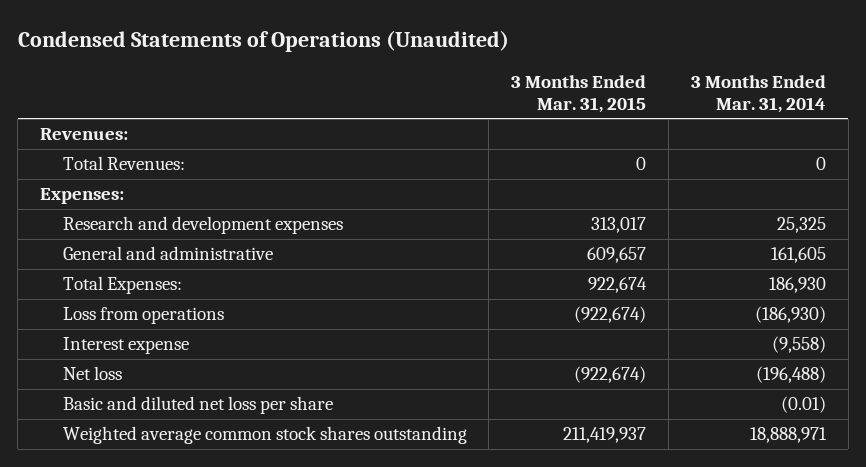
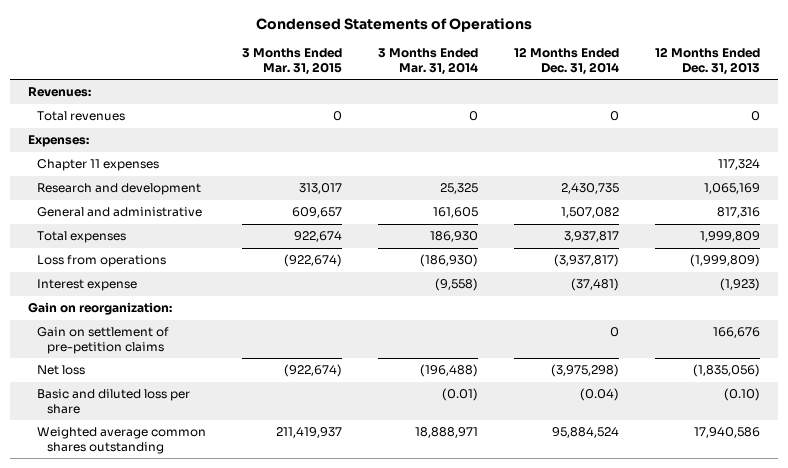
- Condensed Statements of Operations (Unaudited)
+ Condensed Statements of Operations
- | 3 Months Ended Mar. 31, 2015 | 3 Months Ended Mar. 31, 2014
+ | 3 Months Ended Mar. 31, 2015 | 3 Months Ended Mar. 31, 2014 | 12 Months Ended Dec. 31, 2014 | 12 Months Ended Dec. 31, 2013
- Total Revenues: | 0 | 0
+ Total revenues | 0 | 0 | 0 | 0
- Research and development expenses | 313,017 | 25,325
+ Chapter 11 expenses | | | | 117,324
+ Research and development | 313,017 | 25,325 | 2,430,735 | 1,065,169
- Total Expenses: | 922,674 | 186,930
+ Total expenses | 922,674 | 186,930 | 3,937,817 | 1,999,809
+ Gain on reorganization:
+ Gain on settlement of pre-petition claims | | | 0 | 166,676
- Basic and diluted net loss per share | | (0.01)
- Weighted average common stock shares outstanding | 211,419,937 | 18,888,971
+ Basic and diluted loss per share | | (0.01) | (0.04) | (0.10)
+ Weighted average common shares outstanding | 211,419,937 | 18,888,971 | 95,884,524 | 17,940,586

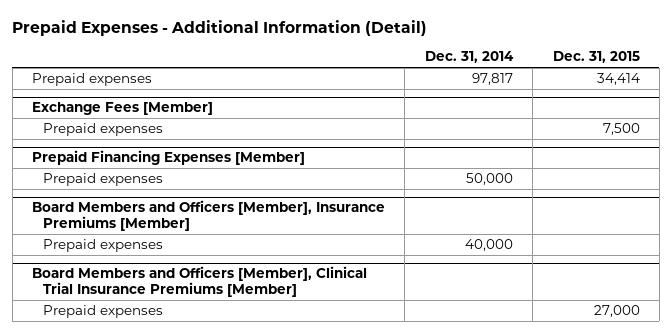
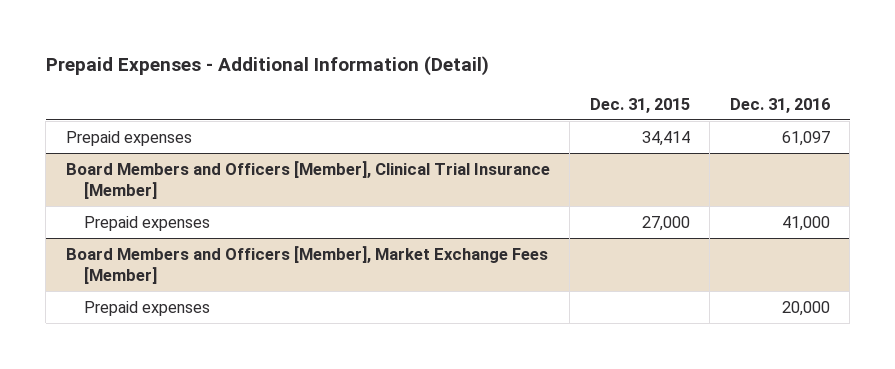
- | Dec. 31, 2014 | Dec. 31, 2015
+ | Dec. 31, 2015 | Dec. 31, 2016
- Exchange Fees [Member]
- Prepaid expenses | | 7,500
- Prepaid Financing Expenses [Member]
- Prepaid expenses | 50,000 |
- Board Members and Officers [Member], Insurance Premiums [Member]
- Prepaid expenses | 40,000 |
- Board Members and Officers [Member], Clinical Trial Insurance Premiums [Member]
+ Board Members and Officers [Member], Clinical Trial Insurance [Member]
+ Board Members and Officers [Member], Market Exchange Fees [Member]
+ Prepaid expenses | | 20,000

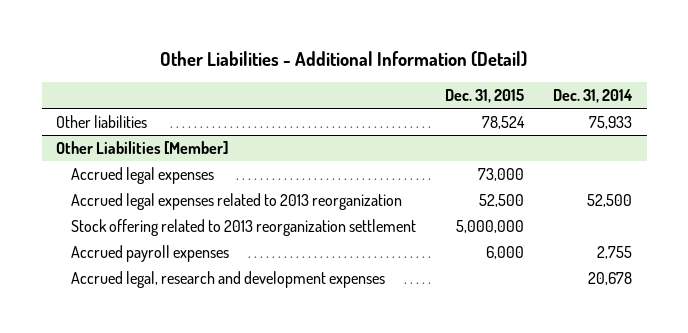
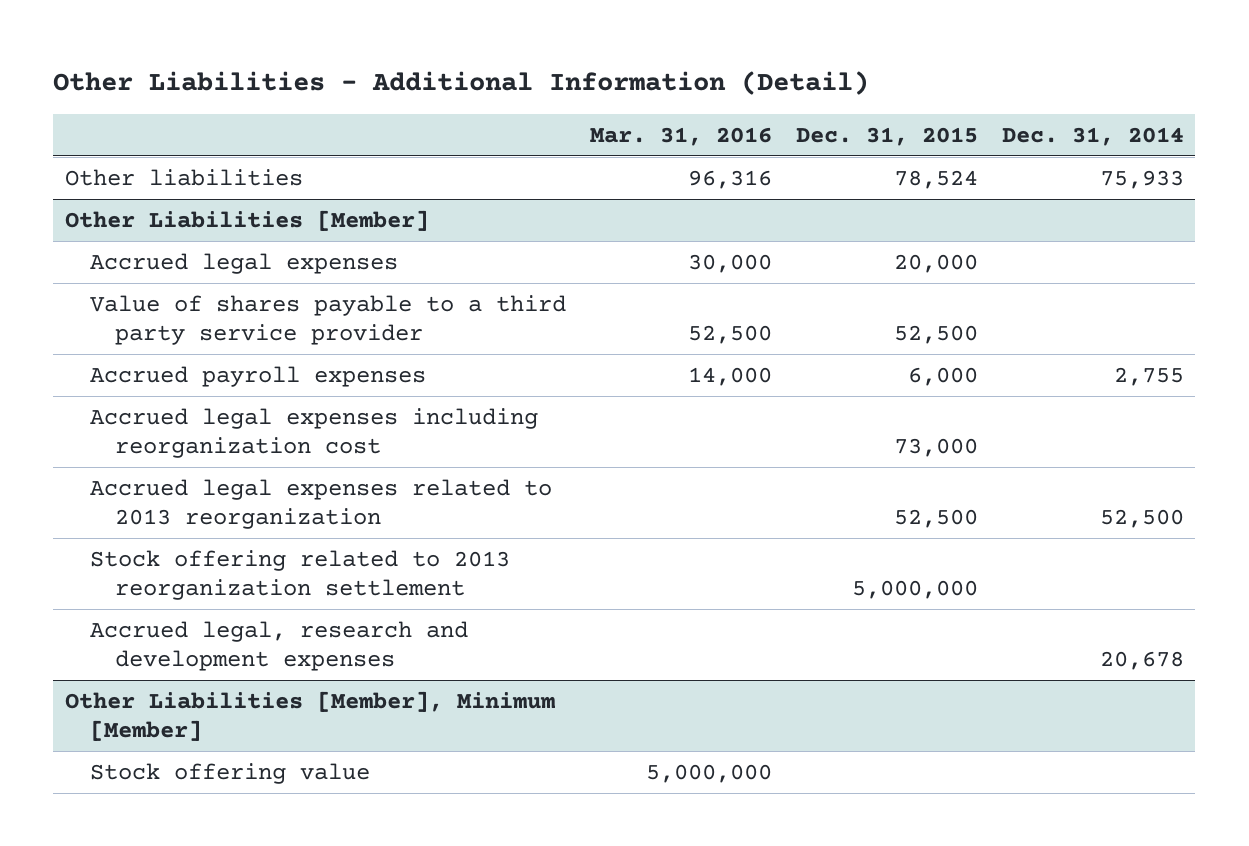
- | Dec. 31, 2015 | Dec. 31, 2014
+ | Mar. 31, 2016 | Dec. 31, 2015 | Dec. 31, 2014
@ Other Liabilities [Member]
- Accrued legal expenses | 73,000 |
+ Accrued legal expenses | 30,000 | 20,000 |
+ Value of shares payable to a third party service provider | 52,500 | 52,500 |
moved up: Accrued payroll expenses | 14,000 | 6,000 | 2,755
+ Accrued legal expenses including reorganization cost | | 73,000 |
+ Other Liabilities [Member], Minimum [Member]
+ Stock offering value | 5,000,000 | |

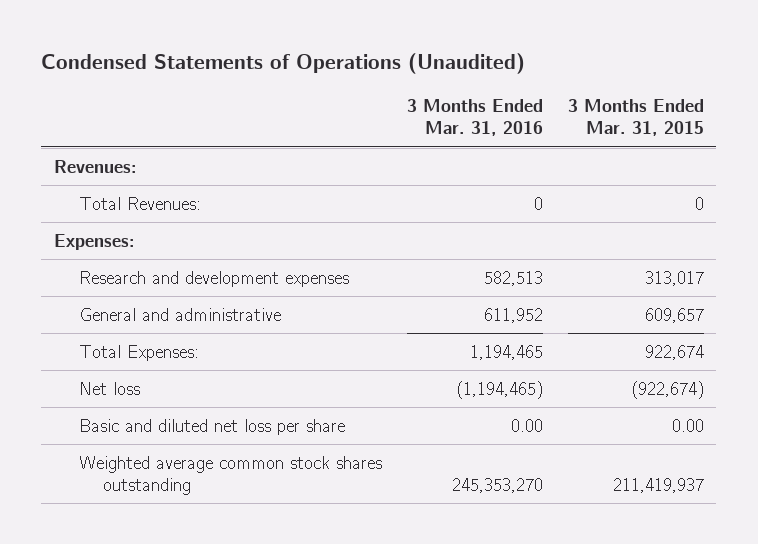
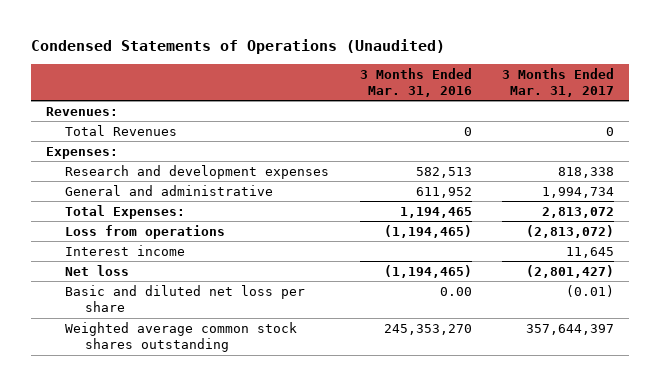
- | 3 Months Ended Mar. 31, 2016 | 3 Months Ended Mar. 31, 2015
+ | 3 Months Ended Mar. 31, 2016 | 3 Months Ended Mar. 31, 2017
- Total Revenues: | 0 | 0
+ Total Revenues | 0 | 0
+ Loss from operations | (1,194,465) | (2,813,072)
+ Interest income | | 11,645

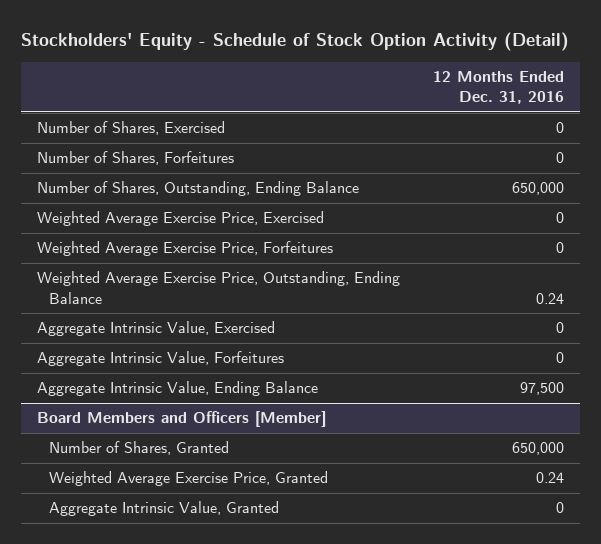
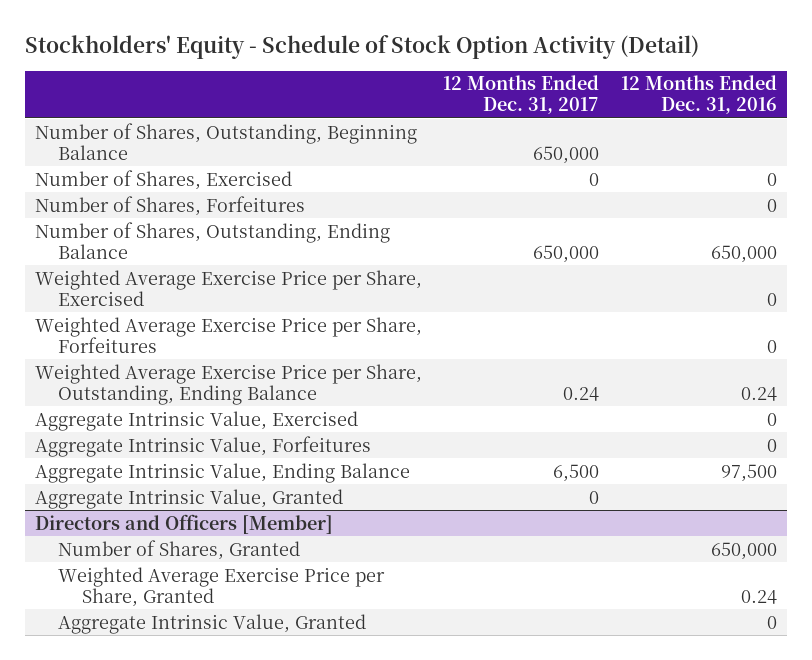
- | 12 Months Ended Dec. 31, 2016
+ | 12 Months Ended Dec. 31, 2017 | 12 Months Ended Dec. 31, 2016
+ Number of Shares, Outstanding, Beginning Balance | 650,000 |
- Weighted Average Exercise Price, Exercised | 0
- Weighted Average Exercise Price, Forfeitures | 0
- Weighted Average Exercise Price, Outstanding, Ending Balance | 0.24
+ Weighted Average Exercise Price per Share, Exercised | | 0
+ Weighted Average Exercise Price per Share, Forfeitures | | 0
+ Weighted Average Exercise Price per Share, Outstanding, Ending Balance | 0.24 | 0.24
- Board Members and Officers [Member]
+ Aggregate Intrinsic Value, Granted | 0 |
+ Directors and Officers [Member]
- Weighted Average Exercise Price, Granted | 0.24
+ Weighted Average Exercise Price per Share, Granted | | 0.24

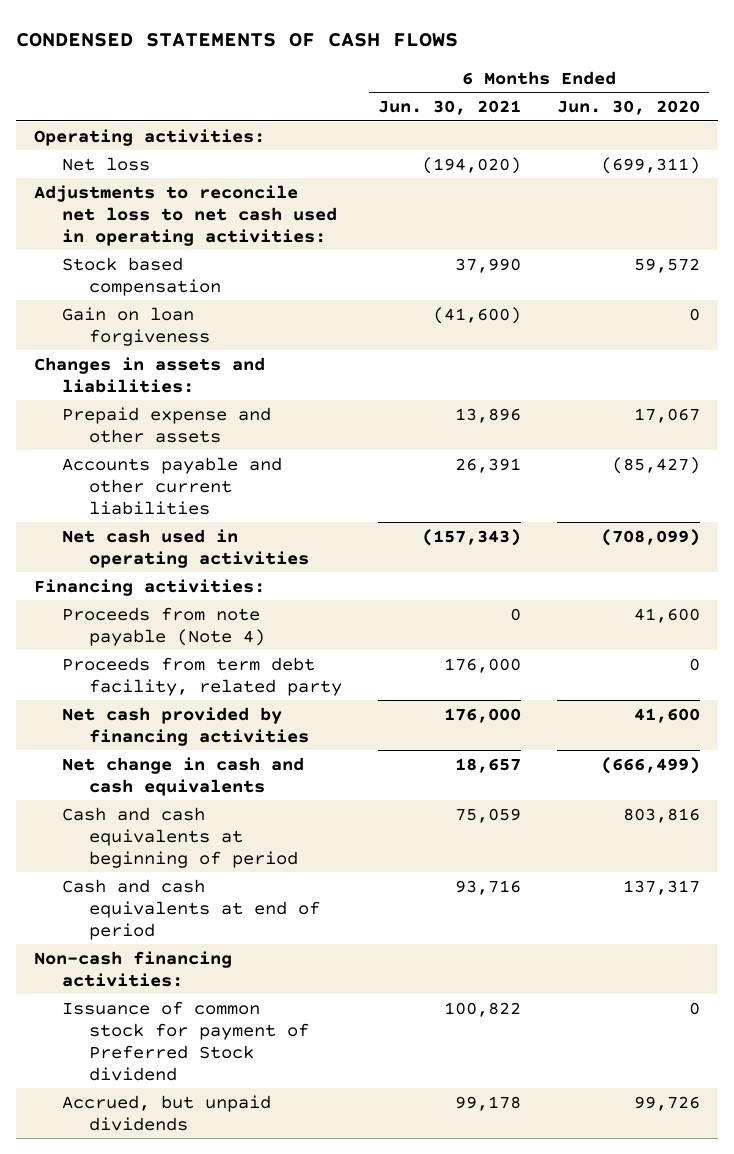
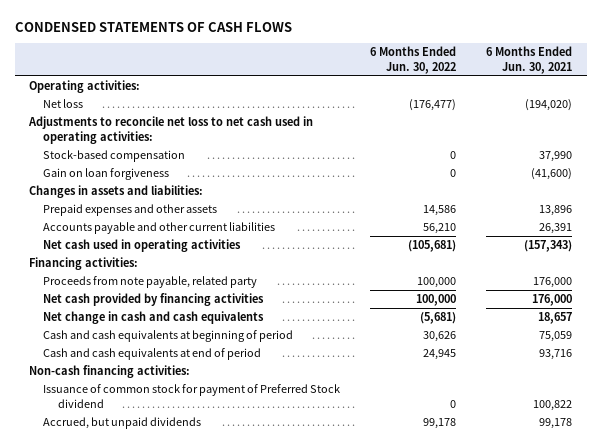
- | 6 Months Ended Jun. 30, 2021 | 6 Months Ended Jun. 30, 2020
+ | 6 Months Ended Jun. 30, 2022 | 6 Months Ended Jun. 30, 2021
- Stock based compensation | 37,990 | 59,572
+ Stock-based compensation | 0 | 37,990
- Prepaid expense and other assets | 13,896 | 17,067
+ Prepaid expenses and other assets | 14,586 | 13,896
- Proceeds from note payable (Note 4) | 0 | 41,600
- Proceeds from term debt facility, related party | 176,000 | 0
+ Proceeds from note payable, related party | 100,000 | 176,000

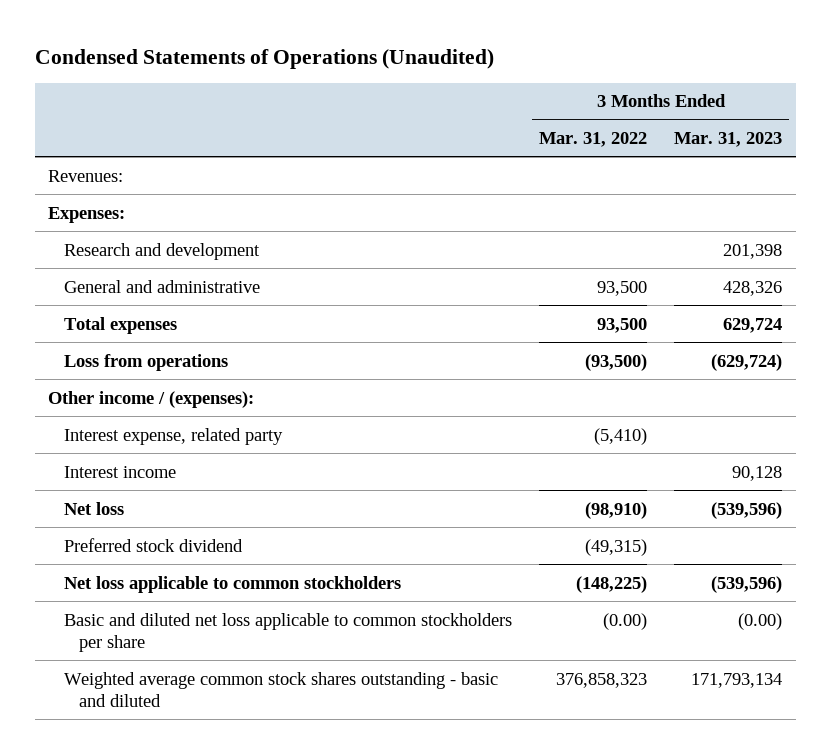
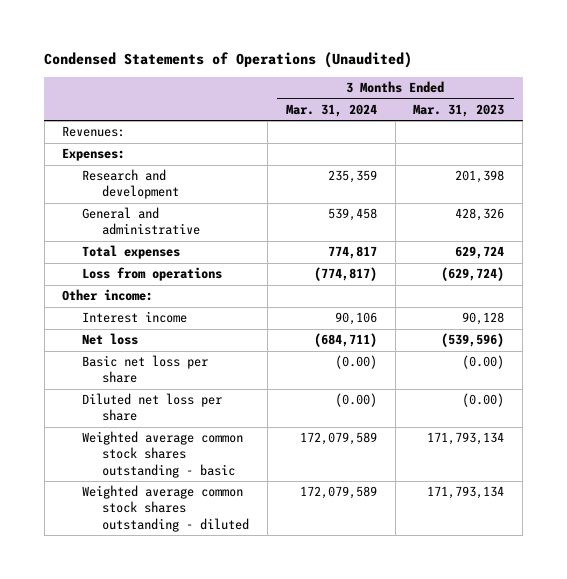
- | 3 Months Ended Mar. 31, 2022 | 3 Months Ended Mar. 31, 2023
+ | 3 Months Ended Mar. 31, 2024 | 3 Months Ended Mar. 31, 2023
- Other income / (expenses):
- Interest expense, related party | (5,410) |
+ Other income:
- Preferred stock dividend | (49,315) |
- Net loss applicable to common stockholders | (148,225) | (539,596)
- Basic and diluted net loss applicable to common stockholders per share | (0.00) | (0.00)
- Weighted average common stock shares outstanding - basic and diluted | 376,858,323 | 171,793,134
+ Basic net loss per share | (0.00) | (0.00)
+ Diluted net loss per share | (0.00) | (0.00)
+ Weighted average common stock shares outstanding - basic | 172,079,589 | 171,793,134
+ Weighted average common stock shares outstanding - diluted | 172,079,589 | 171,793,134

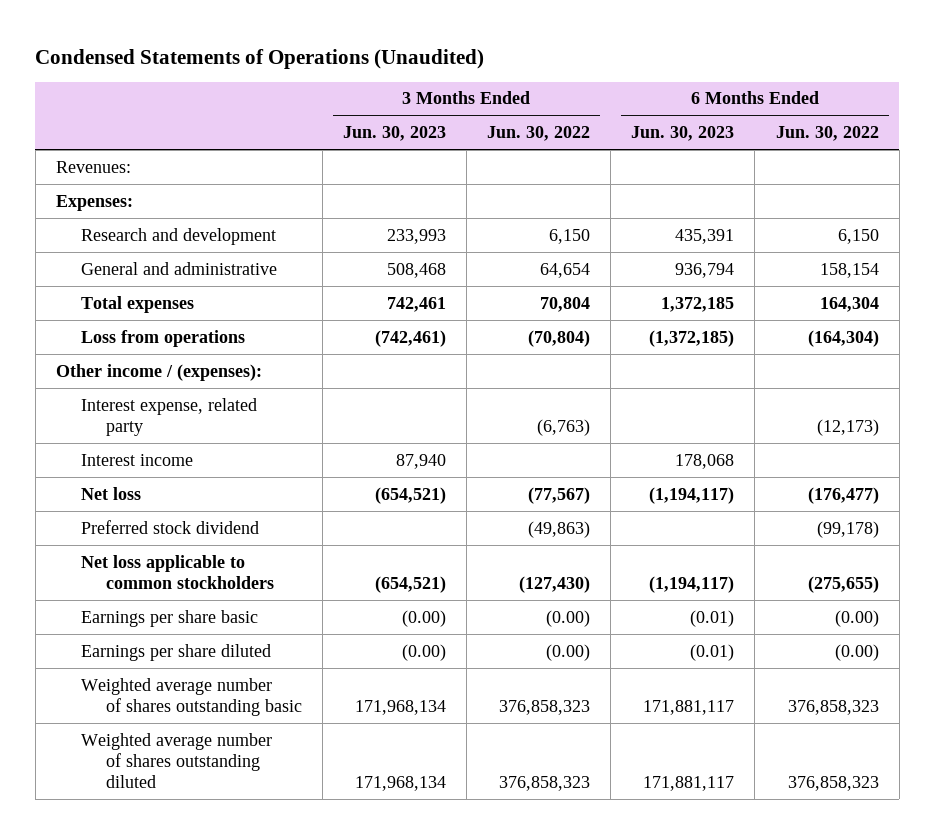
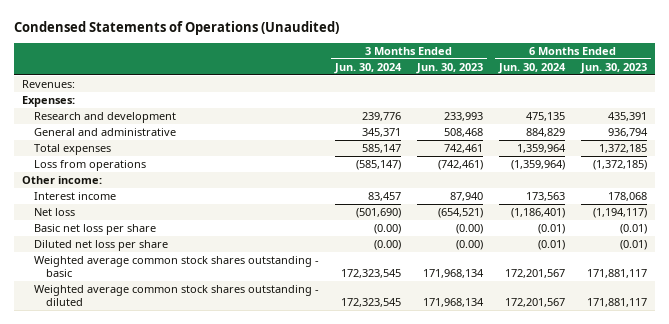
- | 3 Months Ended Jun. 30, 2023 | 3 Months Ended Jun. 30, 2022 | 6 Months Ended Jun. 30, 2023 | 6 Months Ended Jun. 30, 2022
+ | 3 Months Ended Jun. 30, 2024 | 3 Months Ended Jun. 30, 2023 | 6 Months Ended Jun. 30, 2024 | 6 Months Ended Jun. 30, 2023
- Other income / (expenses):
- Interest expense, related party | | (6,763) | | (12,173)
+ Other income:
- Preferred stock dividend | | (49,863) | | (99,178)
- Net loss applicable to common stockholders | (654,521) | (127,430) | (1,194,117) | (275,655)
- Earnings per share basic | (0.00) | (0.00) | (0.01) | (0.00)
- Earnings per share diluted | (0.00) | (0.00) | (0.01) | (0.00)
- Weighted average number of shares outstanding basic | 171,968,134 | 376,858,323 | 171,881,117 | 376,858,323
- Weighted average number of shares outstanding diluted | 171,968,134 | 376,858,323 | 171,881,117 | 376,858,323
+ Basic net loss per share | (0.00) | (0.00) | (0.01) | (0.01)
+ Diluted net loss per share | (0.00) | (0.00) | (0.01) | (0.01)
+ Weighted average common stock shares outstanding - basic | 172,323,545 | 171,968,134 | 172,201,567 | 171,881,117
+ Weighted average common stock shares outstanding - diluted | 172,323,545 | 171,968,134 | 172,201,567 | 171,881,117

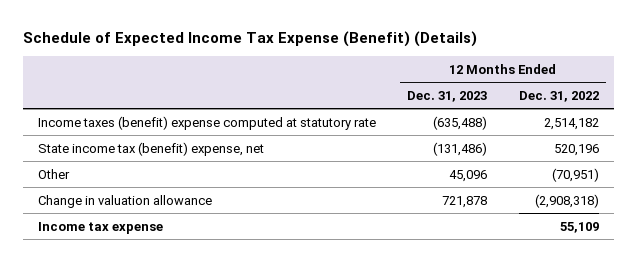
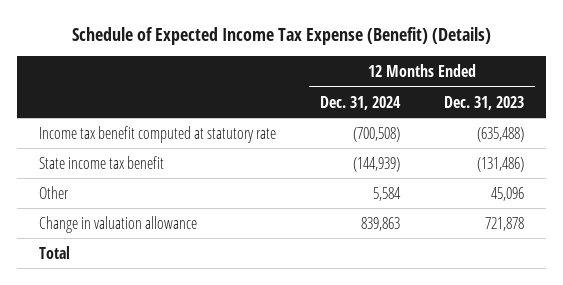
- | 12 Months Ended Dec. 31, 2023 | 12 Months Ended Dec. 31, 2022
+ | 12 Months Ended Dec. 31, 2024 | 12 Months Ended Dec. 31, 2023
- Income taxes (benefit) expense computed at statutory rate | (635,488) | 2,514,182
- State income tax (benefit) expense, net | (131,486) | 520,196
+ Income tax benefit computed at statutory rate | (700,508) | (635,488)
+ State income tax benefit | (144,939) | (131,486)
- Income tax expense | | 55,109
+ Total

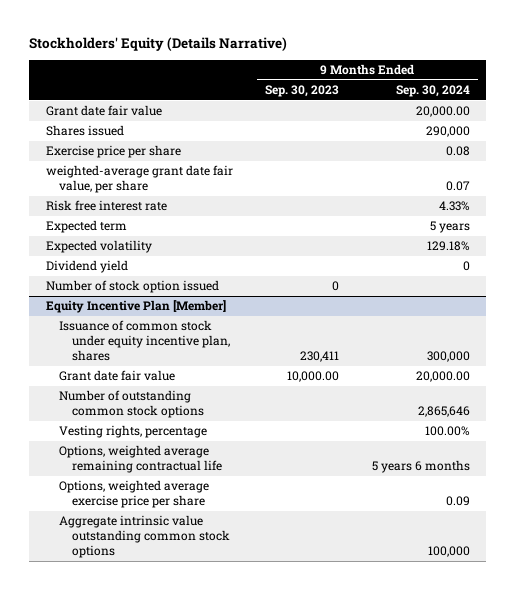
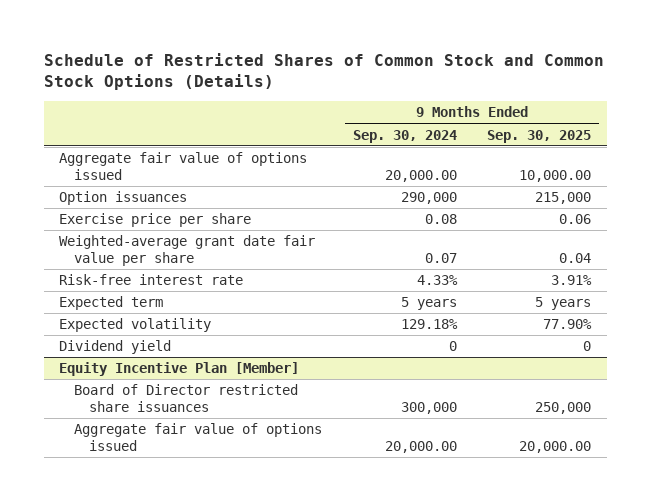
- Stockholders' Equity (Details Narrative)
+ Schedule of Restricted Shares of Common Stock and Common Stock Options (Details)
- | 9 Months Ended Sep. 30, 2023 | 9 Months Ended Sep. 30, 2024
+ | 9 Months Ended Sep. 30, 2024 | 9 Months Ended Sep. 30, 2025
- Grant date fair value | | 20,000.00
- Shares issued | | 290,000
+ Aggregate fair value of options issued | 20,000.00 | 10,000.00
+ Option issuances | 290,000 | 215,000
- weighted-average grant date fair value, per share | | 0.07
- Risk free interest rate | | 4.33%
+ Weighted-average grant date fair value per share | 0.07 | 0.04
+ Risk-free interest rate | 4.33% | 3.91%
- Number of stock option issued | 0 |
@ Equity Incentive Plan [Member]
- Issuance of common stock under equity incentive plan, shares | 230,411 | 300,000
- Grant date fair value | 10,000.00 | 20,000.00
- Number of outstanding common stock options | | 2,865,646
- Vesting rights, percentage | | 100.00%
- Options, weighted average remaining contractual life | | 5 years 6 months
- Options, weighted average exercise price per share | | 0.09
- Aggregate intrinsic value outstanding common stock options | | 100,000
+ Board of Director restricted share issuances | 300,000 | 250,000
+ Aggregate fair value of options issued | 20,000.00 | 20,000.00

